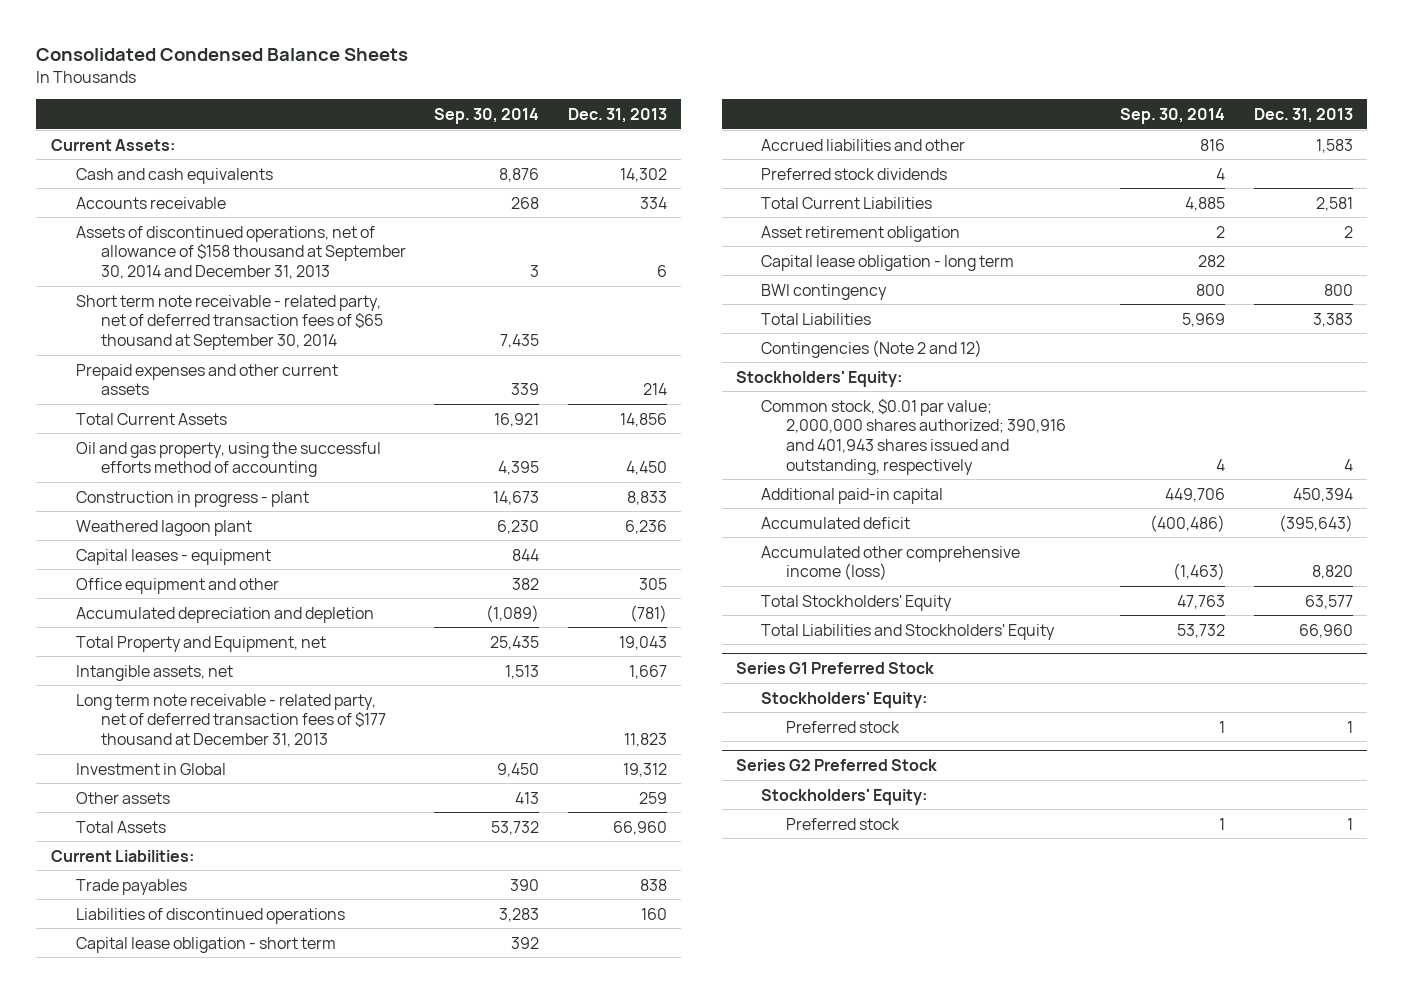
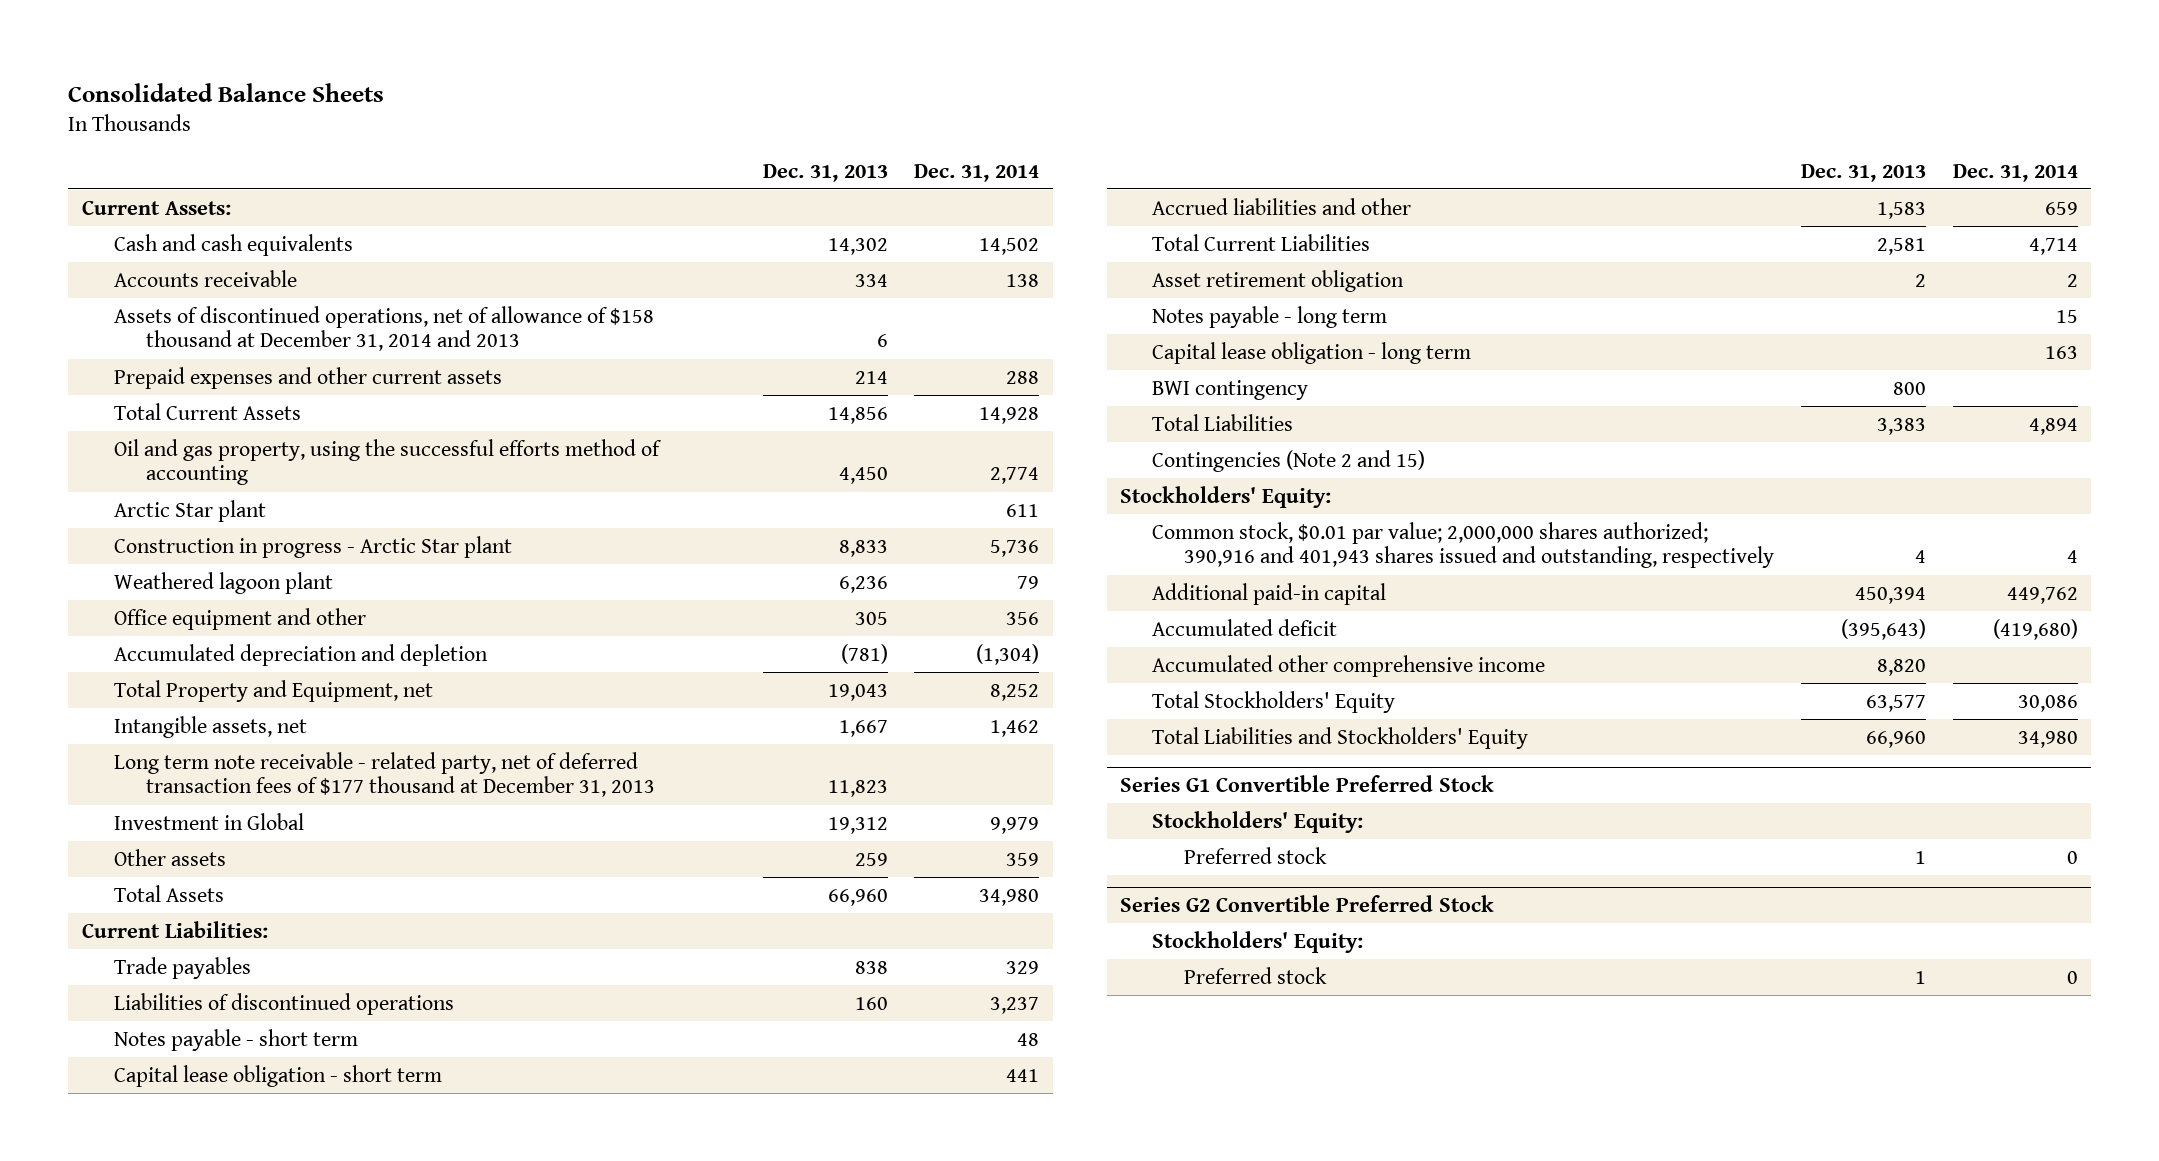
- Consolidated Condensed Balance Sheets
+ Consolidated Balance Sheets
- | Sep. 30, 2014 | Dec. 31, 2013
+ | Dec. 31, 2013 | Dec. 31, 2014
- Assets of discontinued operations, net of allowance of $158 thousand at September 30, 2014 and December 31, 2013 | 3 | 6
- Short term note receivable - related party, net of deferred transaction fees of $65 thousand at September 30, 2014 | 7,435 |
+ Assets of discontinued operations, net of allowance of $158 thousand at December 31, 2014 and 2013 | 6 |
- Construction in progress - plant | 14,673 | 8,833
+ Arctic Star plant | | 611
+ Construction in progress - Arctic Star plant | 8,833 | 5,736
- Capital leases - equipment | 844 |
+ Notes payable - short term | | 48
- Preferred stock dividends | 4 |
+ Notes payable - long term | | 15
- Contingencies (Note 2 and 12)
+ Contingencies (Note 2 and 15)
- Accumulated other comprehensive income (loss) | (1,463) | 8,820
+ Accumulated other comprehensive income | 8,820 |
- Series G1 Preferred Stock
+ Series G1 Convertible Preferred Stock
- Series G2 Preferred Stock
+ Series G2 Convertible Preferred Stock

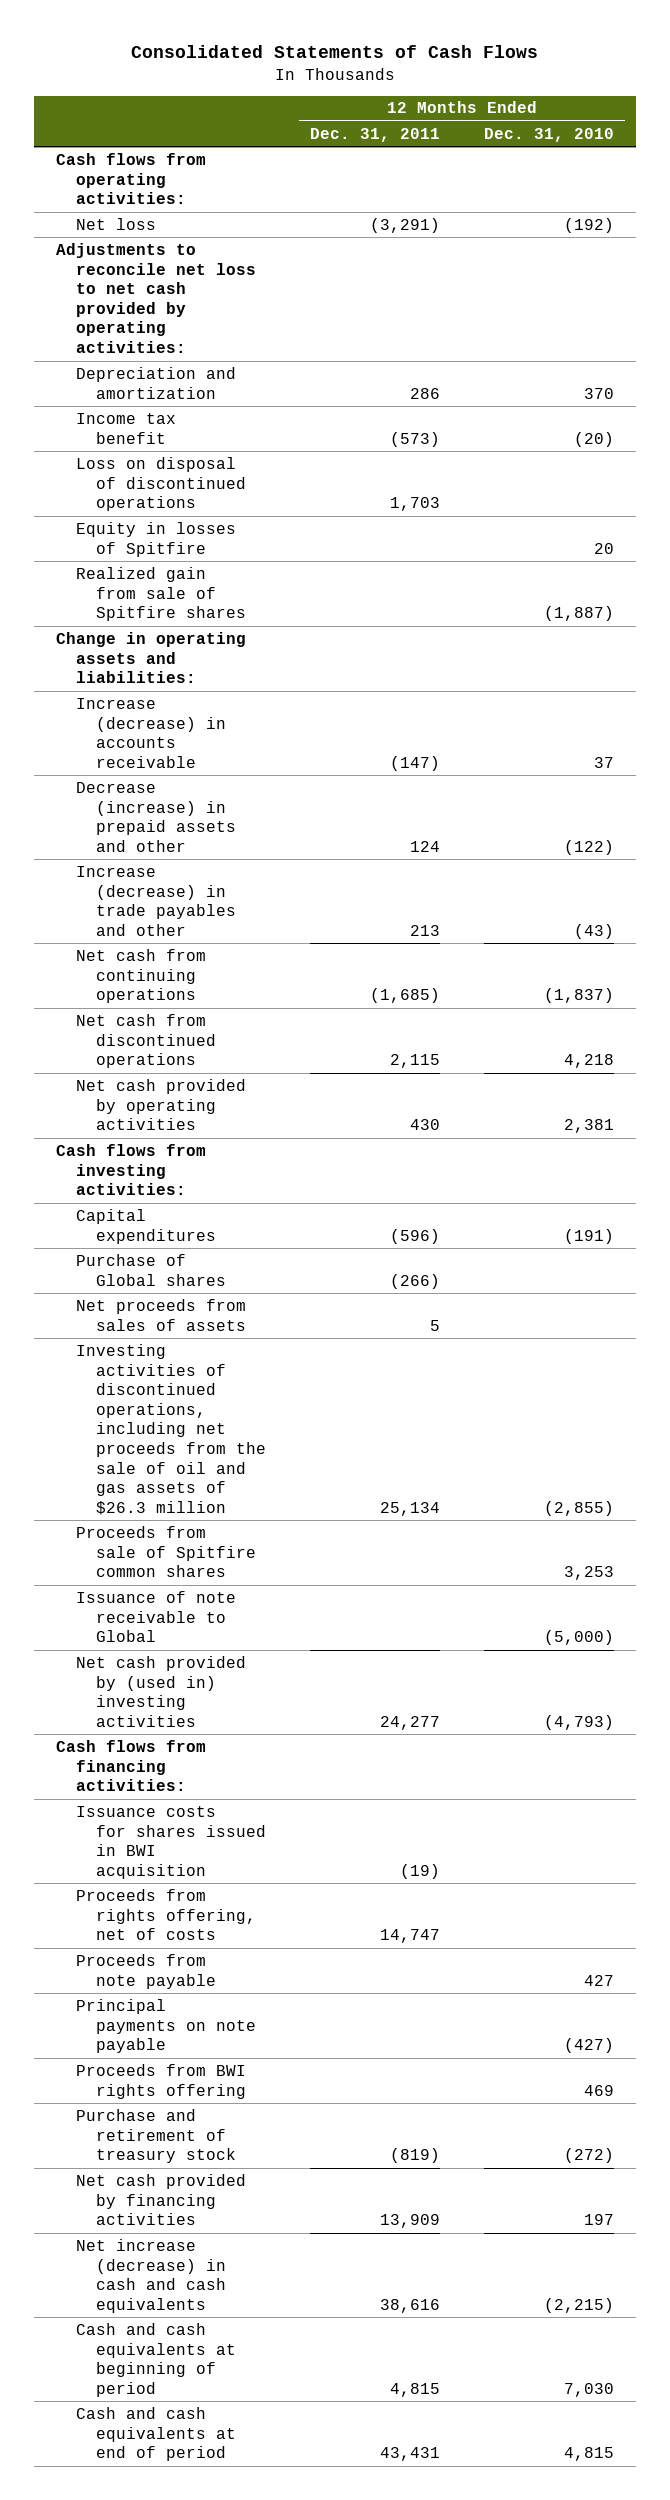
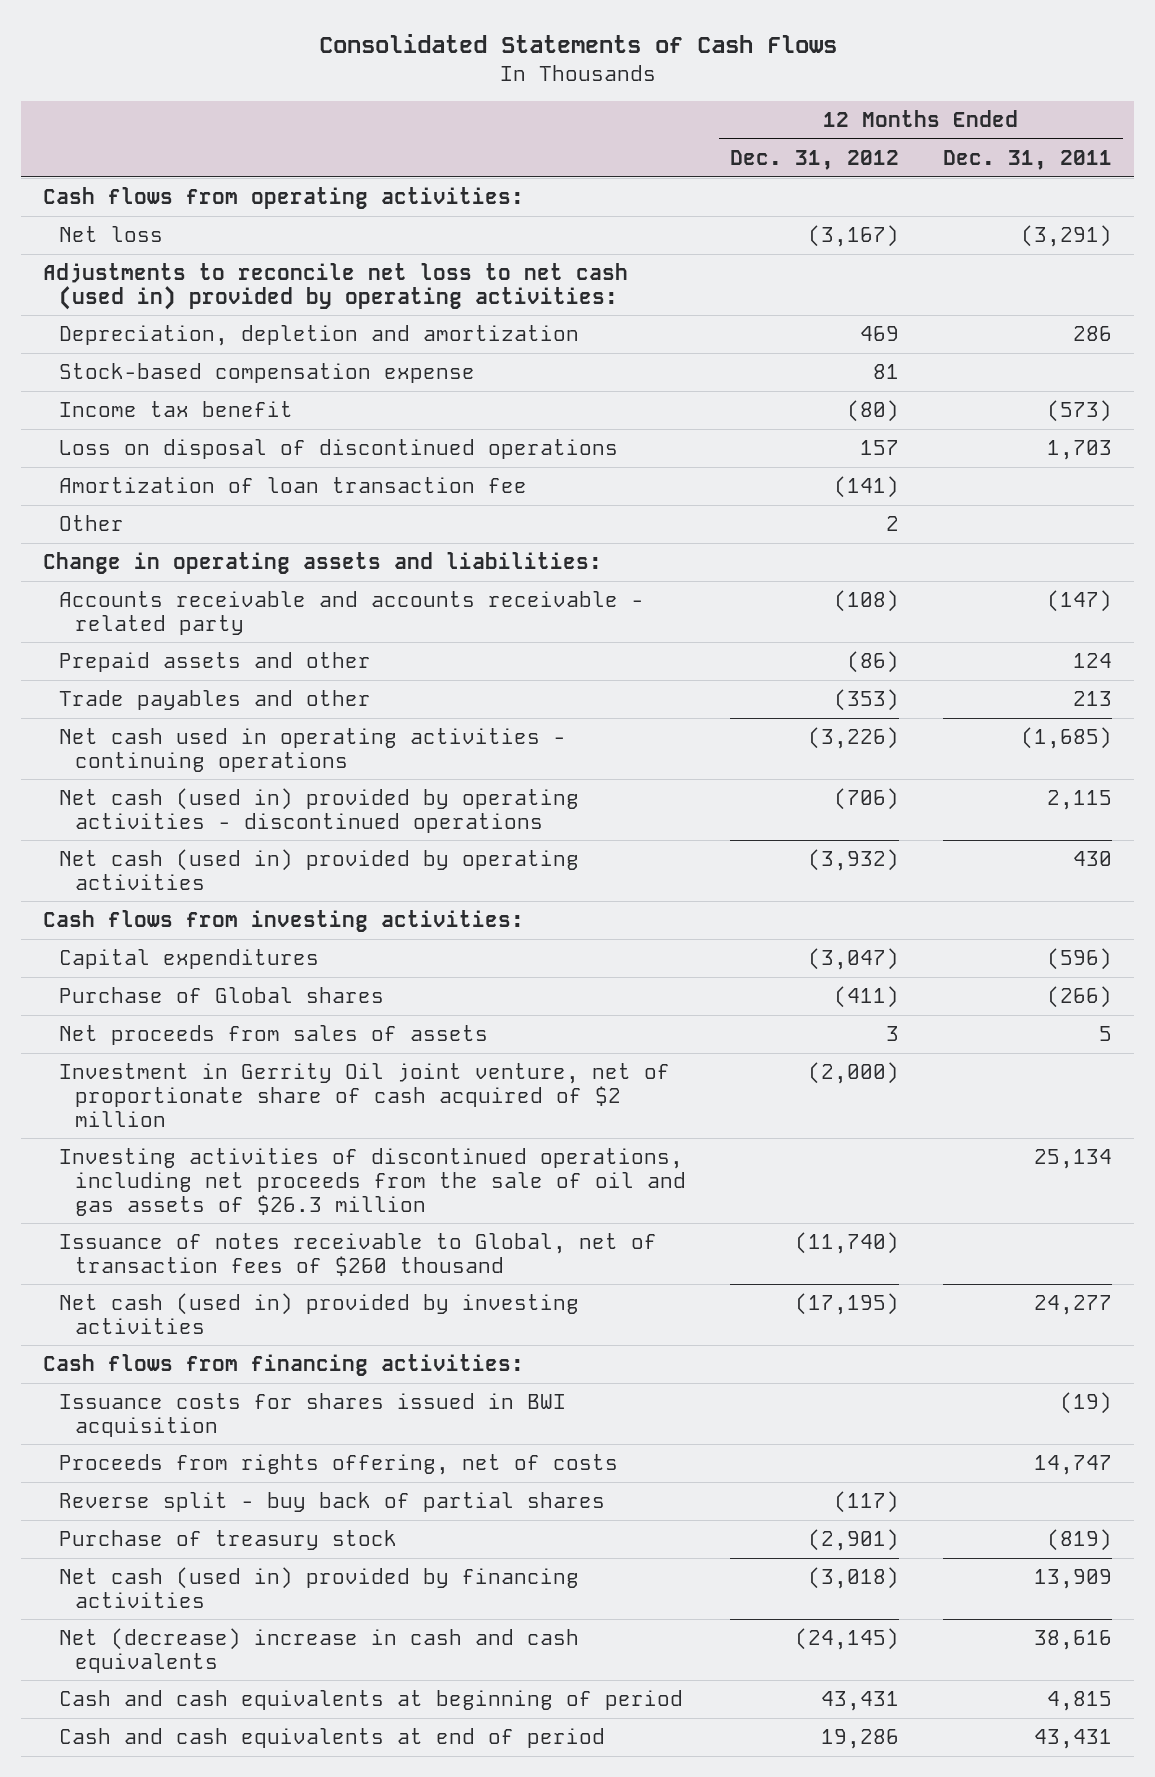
- | 12 Months Ended Dec. 31, 2011 | 12 Months Ended Dec. 31, 2010
+ | 12 Months Ended Dec. 31, 2012 | 12 Months Ended Dec. 31, 2011
- Adjustments to reconcile net loss to net cash provided by operating activities:
- Depreciation and amortization | 286 | 370
+ Adjustments to reconcile net loss to net cash (used in) provided by operating activities:
+ Depreciation, depletion and amortization | 469 | 286
+ Stock-based compensation expense | 81 |
- Equity in losses of Spitfire | | 20
- Realized gain from sale of Spitfire shares | | (1,887)
+ Amortization of loan transaction fee | (141) |
+ Other | 2 |
- Increase (decrease) in accounts receivable | (147) | 37
- Decrease (increase) in prepaid assets and other | 124 | (122)
- Increase (decrease) in trade payables and other | 213 | (43)
- Net cash from continuing operations | (1,685) | (1,837)
- Net cash from discontinued operations | 2,115 | 4,218
- Net cash provided by operating activities | 430 | 2,381
+ Accounts receivable and accounts receivable - related party | (108) | (147)
+ Prepaid assets and other | (86) | 124
+ Trade payables and other | (353) | 213
+ Net cash used in operating activities - continuing operations | (3,226) | (1,685)
+ Net cash (used in) provided by operating activities - discontinued operations | (706) | 2,115
+ Net cash (used in) provided by operating activities | (3,932) | 430
+ Investment in Gerrity Oil joint venture, net of proportionate share of cash acquired of $2 million | (2,000) |
- Proceeds from sale of Spitfire common shares | | 3,253
- Issuance of note receivable to Global | | (5,000)
- Net cash provided by (used in) investing activities | 24,277 | (4,793)
+ Issuance of notes receivable to Global, net of transaction fees of $260 thousand | (11,740) |
+ Net cash (used in) provided by investing activities | (17,195) | 24,277
- Proceeds from note payable | | 427
- Principal payments on note payable | | (427)
- Proceeds from BWI rights offering | | 469
- Purchase and retirement of treasury stock | (819) | (272)
- Net cash provided by financing activities | 13,909 | 197
- Net increase (decrease) in cash and cash equivalents | 38,616 | (2,215)
+ Reverse split - buy back of partial shares | (117) |
+ Purchase of treasury stock | (2,901) | (819)
+ Net cash (used in) provided by financing activities | (3,018) | 13,909
+ Net (decrease) increase in cash and cash equivalents | (24,145) | 38,616

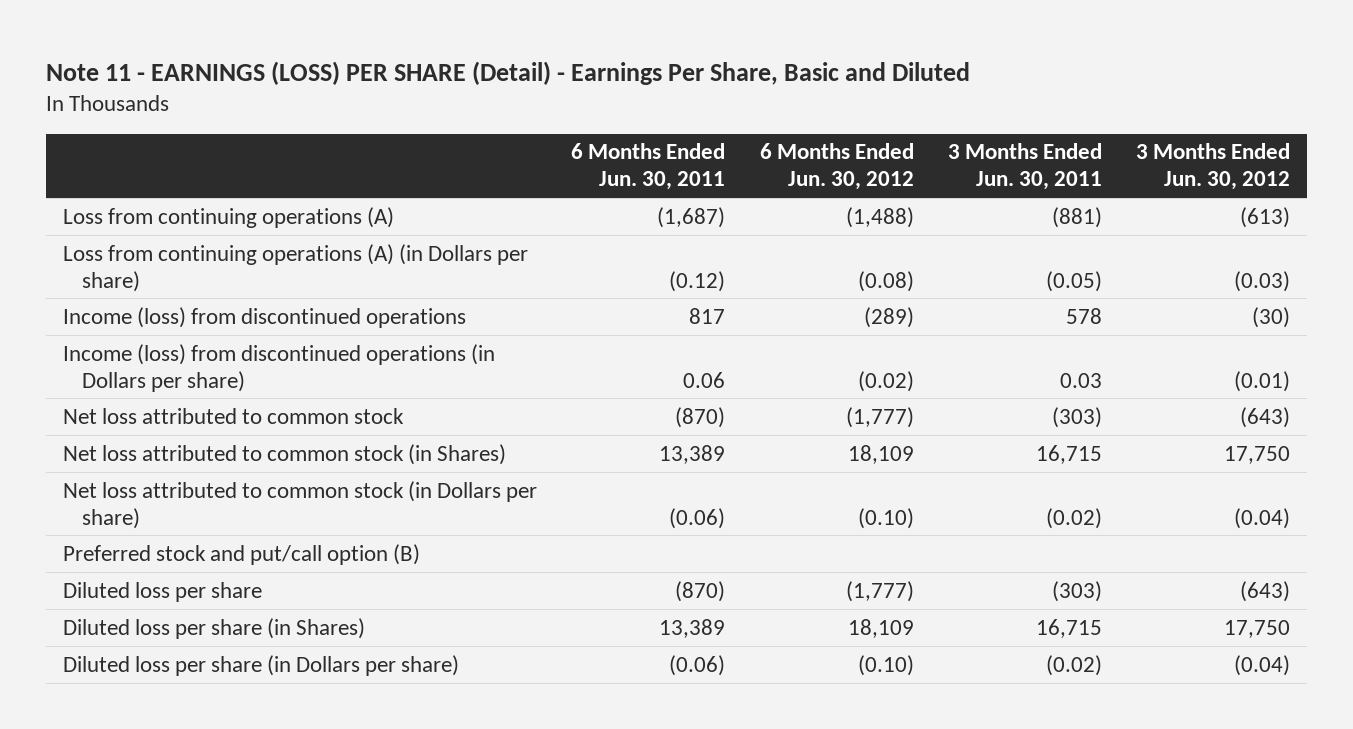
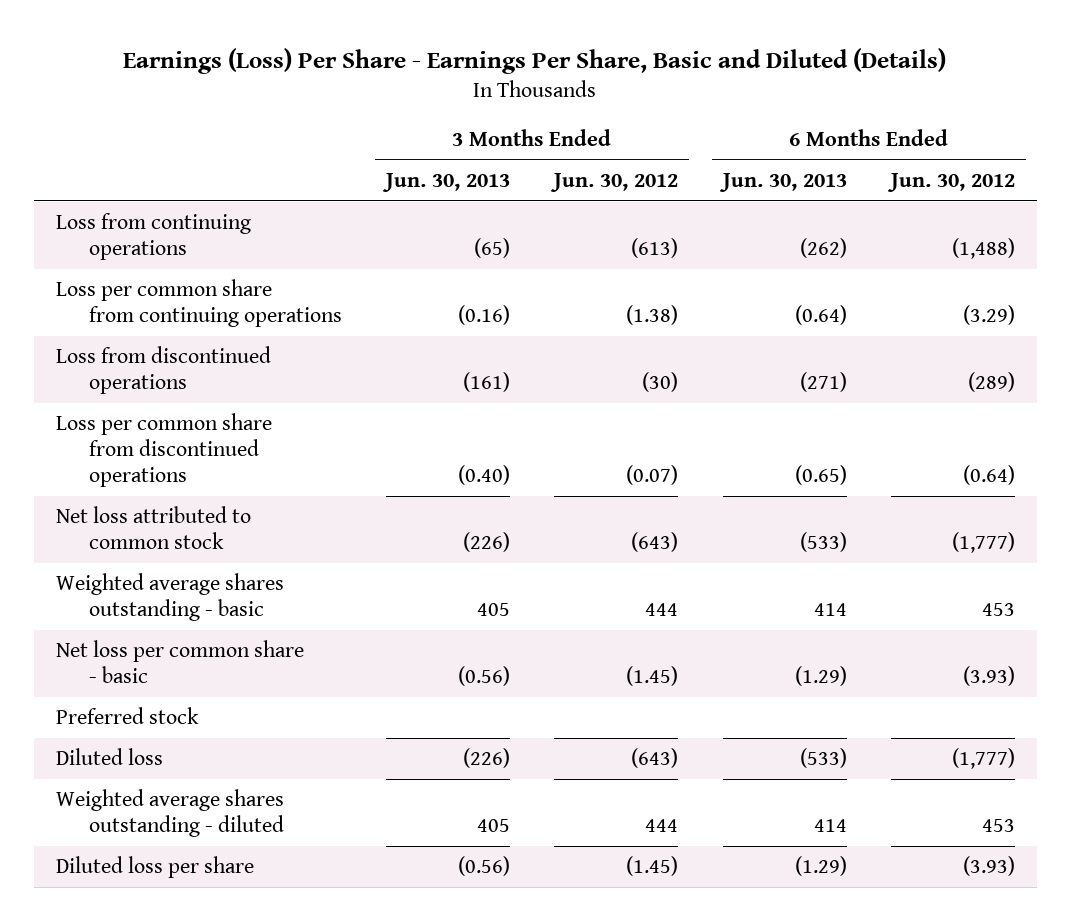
- Note 11 - EARNINGS (LOSS) PER SHARE (Detail) - Earnings Per Share, Basic and Diluted
+ Earnings (Loss) Per Share - Earnings Per Share, Basic and Diluted (Details)
- | 6 Months Ended Jun. 30, 2011 | 6 Months Ended Jun. 30, 2012 | 3 Months Ended Jun. 30, 2011 | 3 Months Ended Jun. 30, 2012
+ | 3 Months Ended Jun. 30, 2013 | 3 Months Ended Jun. 30, 2012 | 6 Months Ended Jun. 30, 2013 | 6 Months Ended Jun. 30, 2012
- Loss from continuing operations (A) | (1,687) | (1,488) | (881) | (613)
- Loss from continuing operations (A) (in Dollars per share) | (0.12) | (0.08) | (0.05) | (0.03)
- Income (loss) from discontinued operations | 817 | (289) | 578 | (30)
- Income (loss) from discontinued operations (in Dollars per share) | 0.06 | (0.02) | 0.03 | (0.01)
+ Loss from continuing operations | (65) | (613) | (262) | (1,488)
+ Loss per common share from continuing operations | (0.16) | (1.38) | (0.64) | (3.29)
+ Loss from discontinued operations | (161) | (30) | (271) | (289)
+ Loss per common share from discontinued operations | (0.40) | (0.07) | (0.65) | (0.64)
- Net loss attributed to common stock (in Shares) | 13,389 | 18,109 | 16,715 | 17,750
- Net loss attributed to common stock (in Dollars per share) | (0.06) | (0.10) | (0.02) | (0.04)
- Preferred stock and put/call option (B)
- Diluted loss per share | (870) | (1,777) | (303) | (643)
- Diluted loss per share (in Shares) | 13,389 | 18,109 | 16,715 | 17,750
- Diluted loss per share (in Dollars per share) | (0.06) | (0.10) | (0.02) | (0.04)
+ Weighted average shares outstanding - basic | 405 | 444 | 414 | 453
+ Net loss per common share - basic | (0.56) | (1.45) | (1.29) | (3.93)
+ Preferred stock
+ Diluted loss | (226) | (643) | (533) | (1,777)
+ Weighted average shares outstanding - diluted | 405 | 444 | 414 | 453
+ Diluted loss per share | (0.56) | (1.45) | (1.29) | (3.93)

